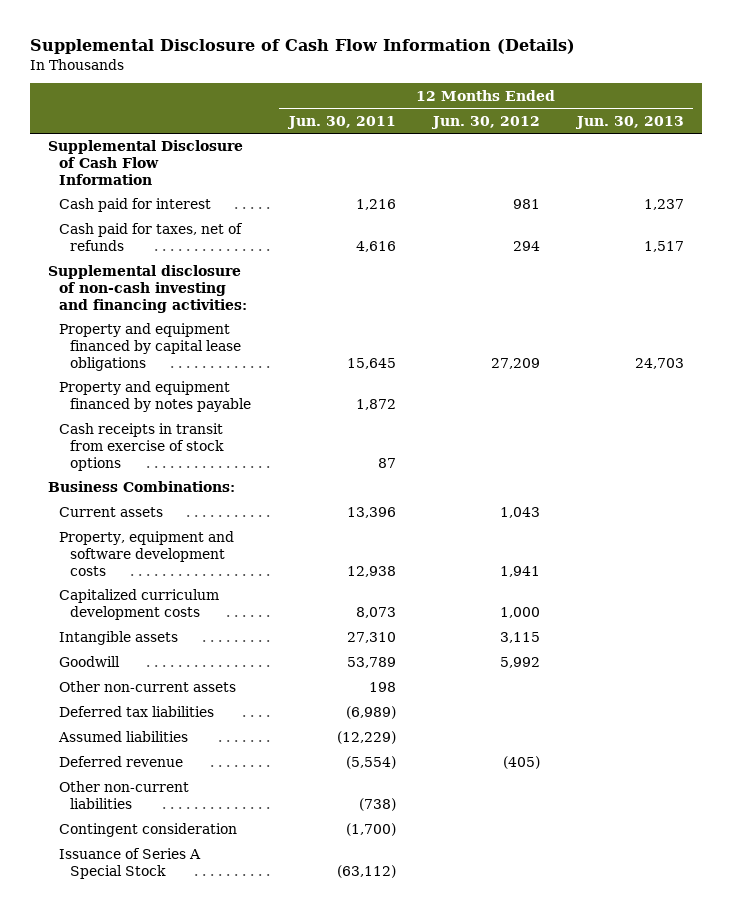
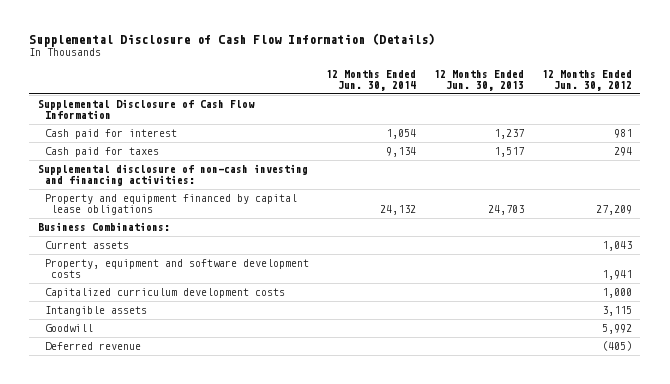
- | 12 Months Ended Jun. 30, 2011 | 12 Months Ended Jun. 30, 2012 | 12 Months Ended Jun. 30, 2013
+ | 12 Months Ended Jun. 30, 2014 | 12 Months Ended Jun. 30, 2013 | 12 Months Ended Jun. 30, 2012
- Cash paid for taxes, net of refunds | 4,616 | 294 | 1,517
+ Cash paid for taxes | 9,134 | 1,517 | 294
- Property and equipment financed by notes payable | 1,872 | |
- Cash receipts in transit from exercise of stock options | 87 | |
- Other non-current assets | 198 | |
- Deferred tax liabilities | (6,989) | |
- Assumed liabilities | (12,229) | |
- Other non-current liabilities | (738) | |
- Contingent consideration | (1,700) | |
- Issuance of Series A Special Stock | (63,112) | |

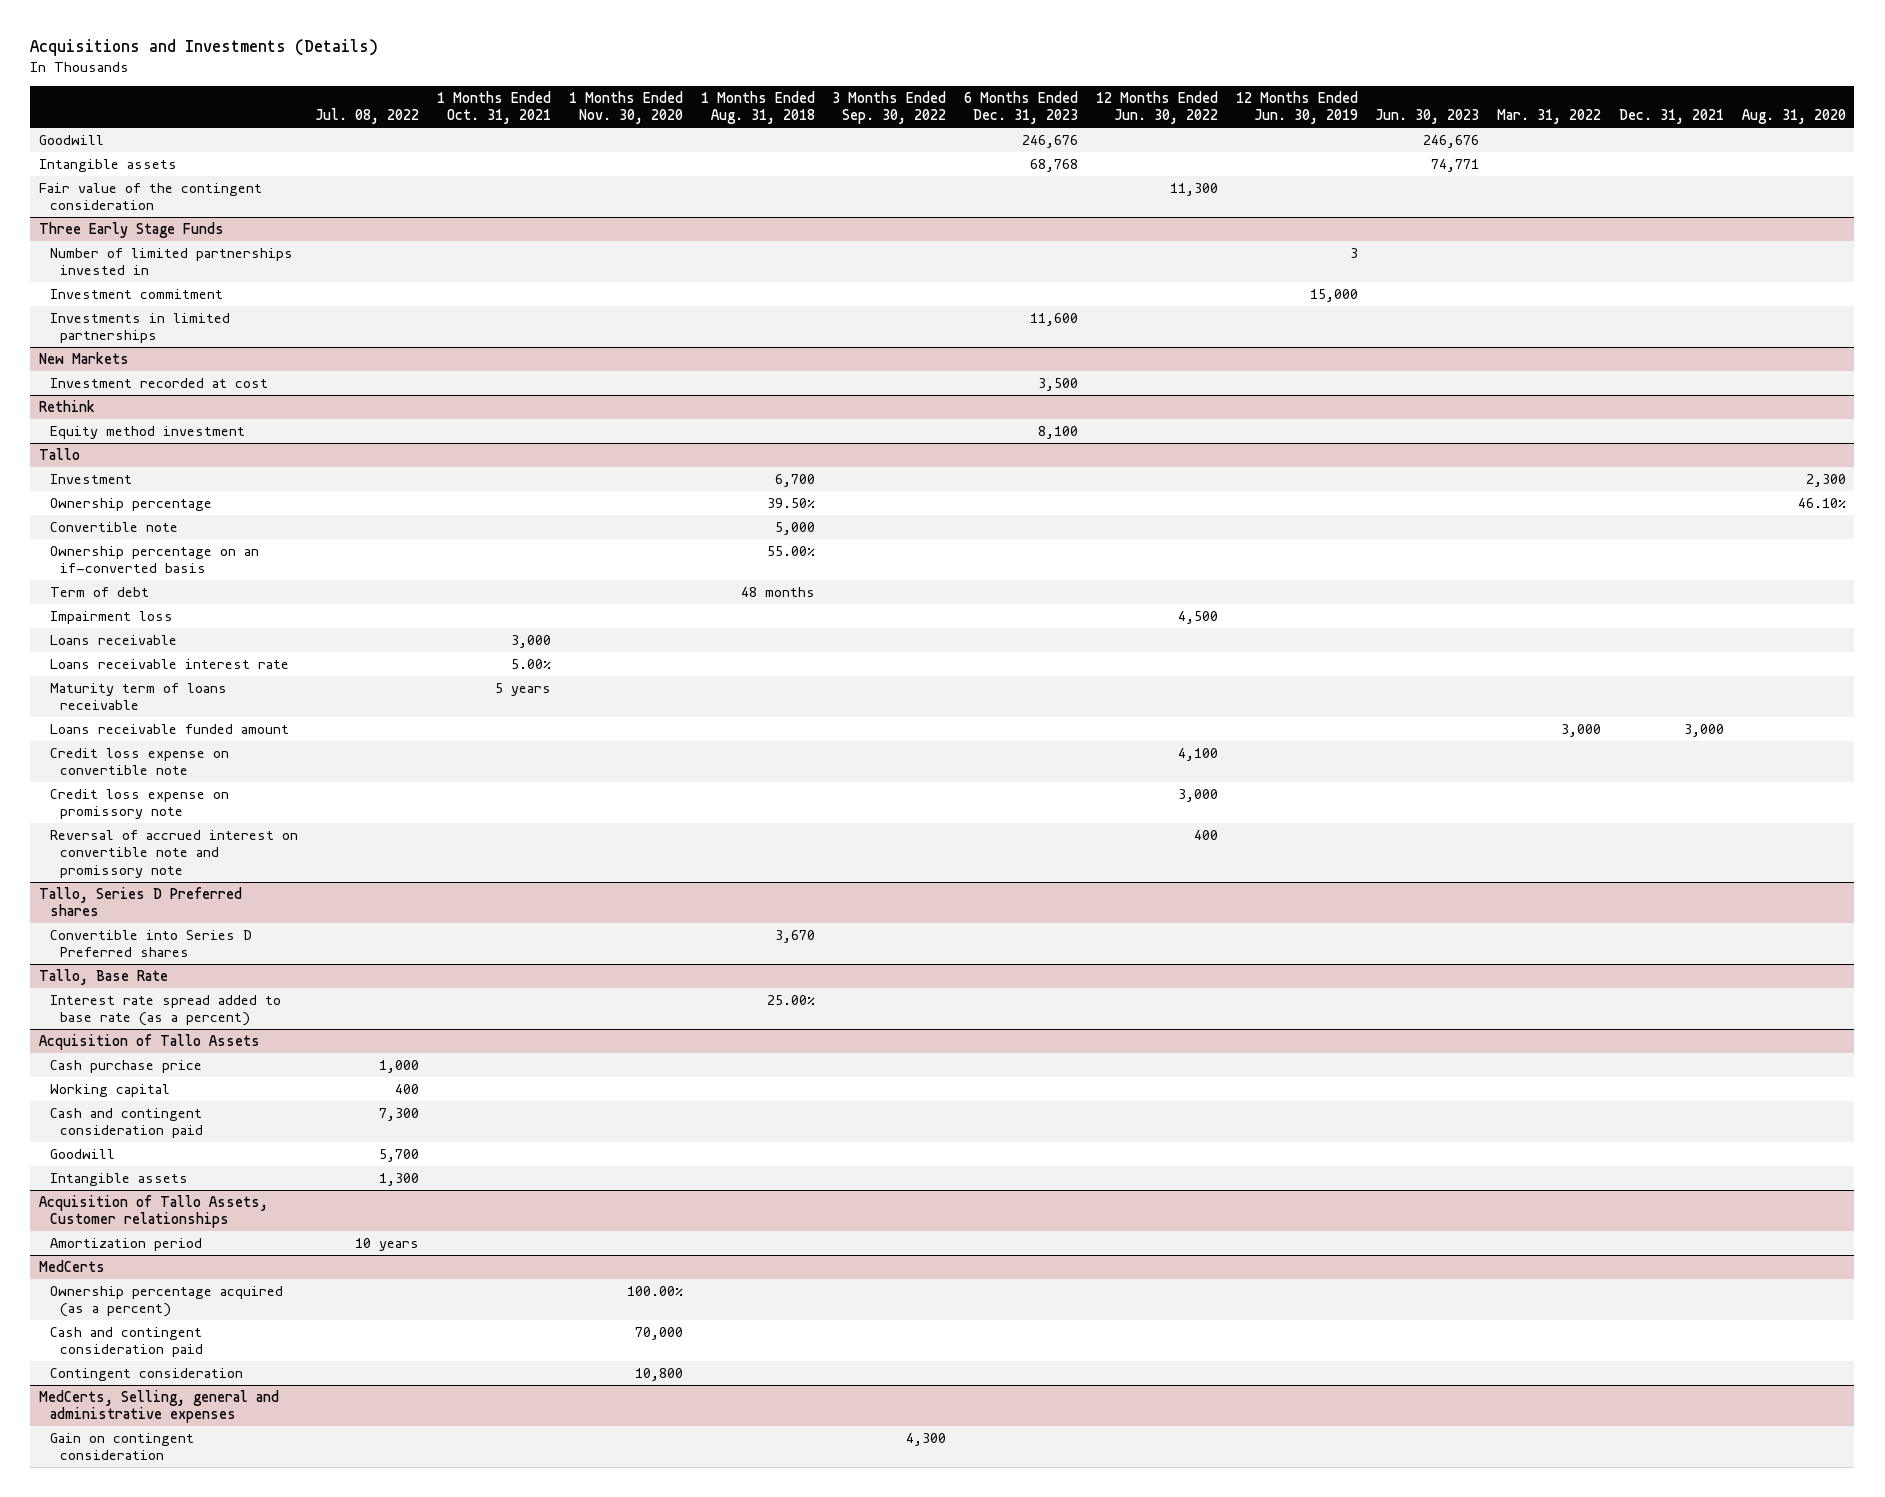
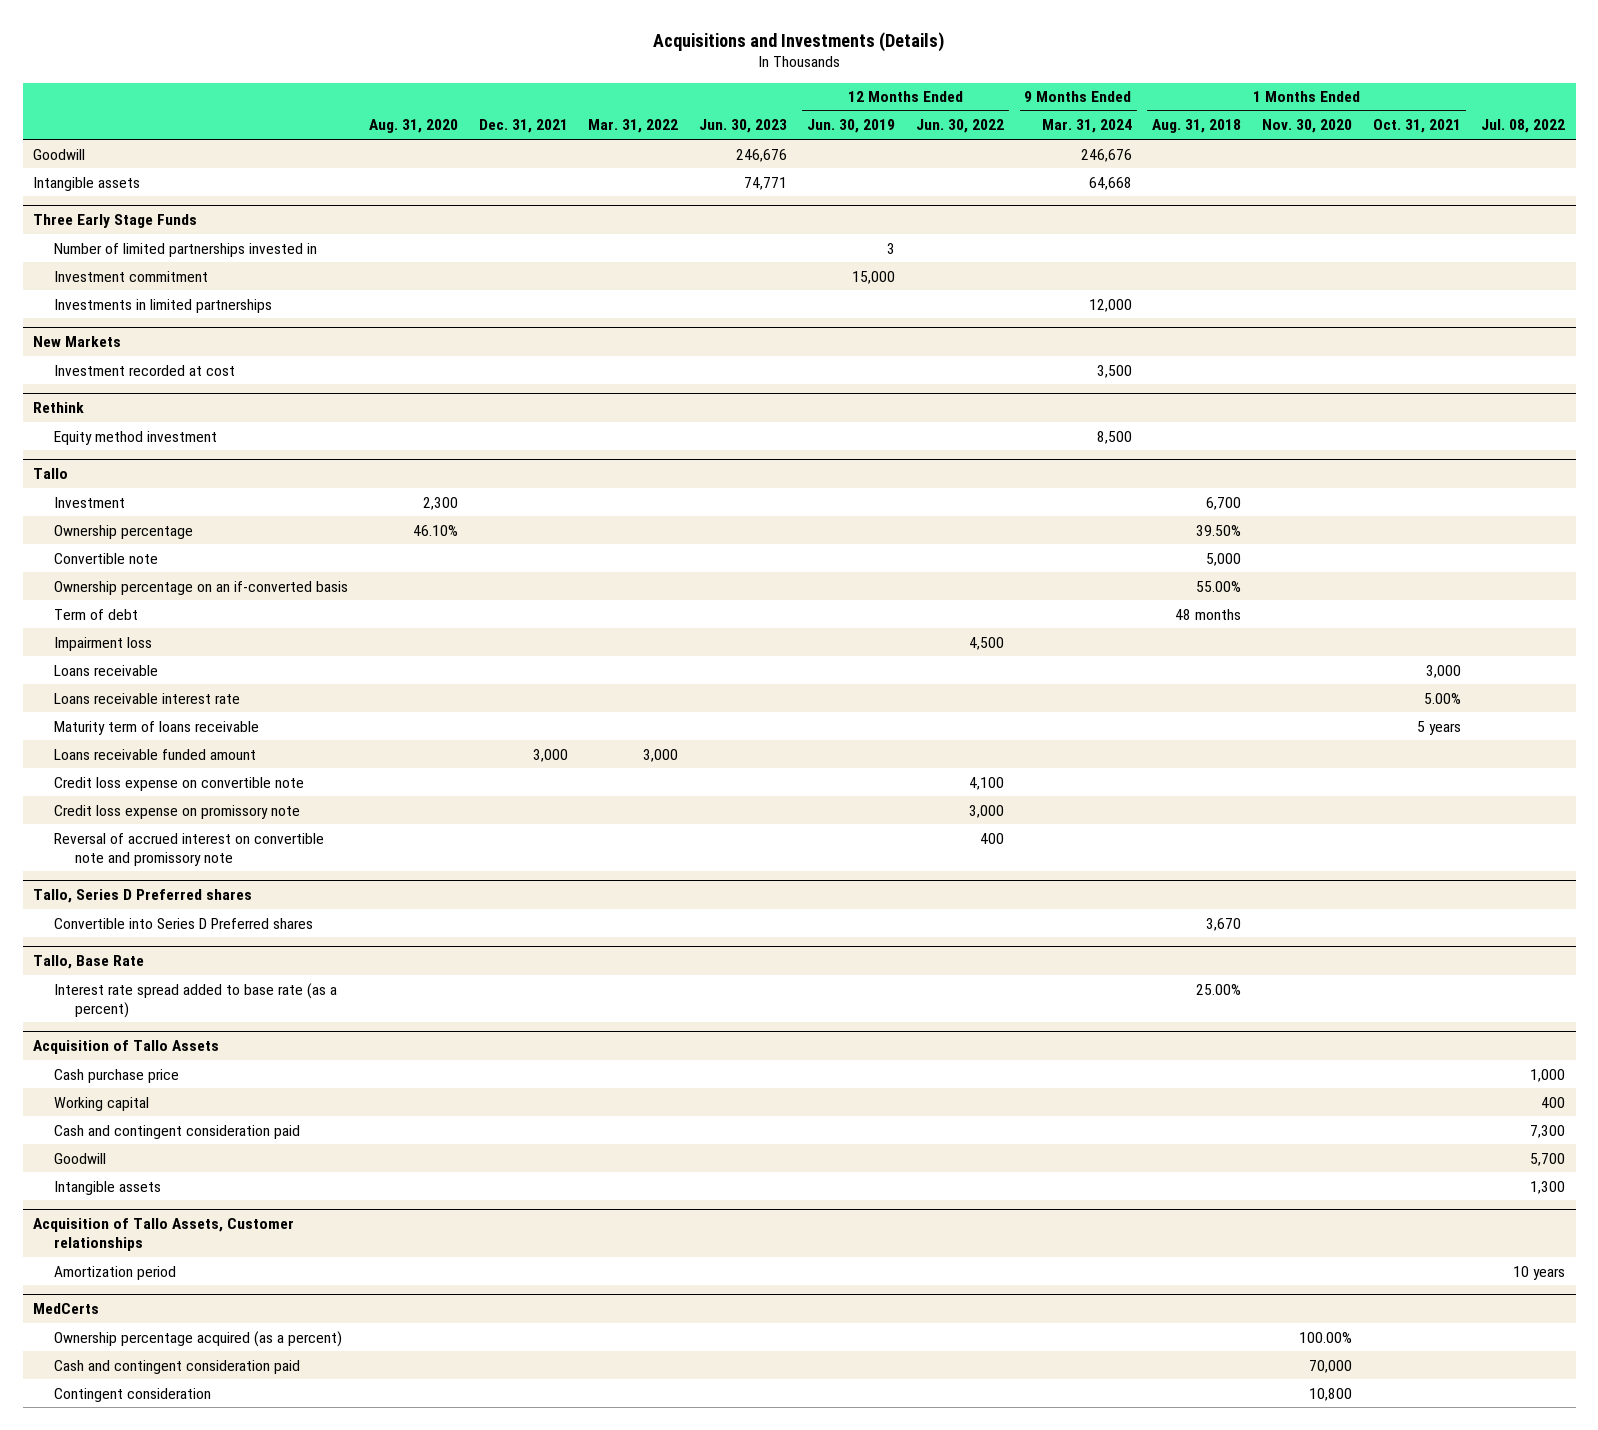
- | Jul. 08, 2022 | 1 Months Ended Oct. 31, 2021 | 1 Months Ended Nov. 30, 2020 | 1 Months Ended Aug. 31, 2018 | 3 Months Ended Sep. 30, 2022 | 6 Months Ended Dec. 31, 2023 | 12 Months Ended Jun. 30, 2022 | 12 Months Ended Jun. 30, 2019 | Jun. 30, 2023 | Mar. 31, 2022 | Dec. 31, 2021 | Aug. 31, 2020
+ | Aug. 31, 2020 | Dec. 31, 2021 | Mar. 31, 2022 | Jun. 30, 2023 | 12 Months Ended Jun. 30, 2019 | 12 Months Ended Jun. 30, 2022 | 9 Months Ended Mar. 31, 2024 | 1 Months Ended Aug. 31, 2018 | 1 Months Ended Nov. 30, 2020 | 1 Months Ended Oct. 31, 2021 | Jul. 08, 2022
- Fair value of the contingent consideration | | | | | | | 11,300 | | | | |
- MedCerts, Selling, general and administrative expenses
- Gain on contingent consideration | | | | | 4,300 | | | | | | |

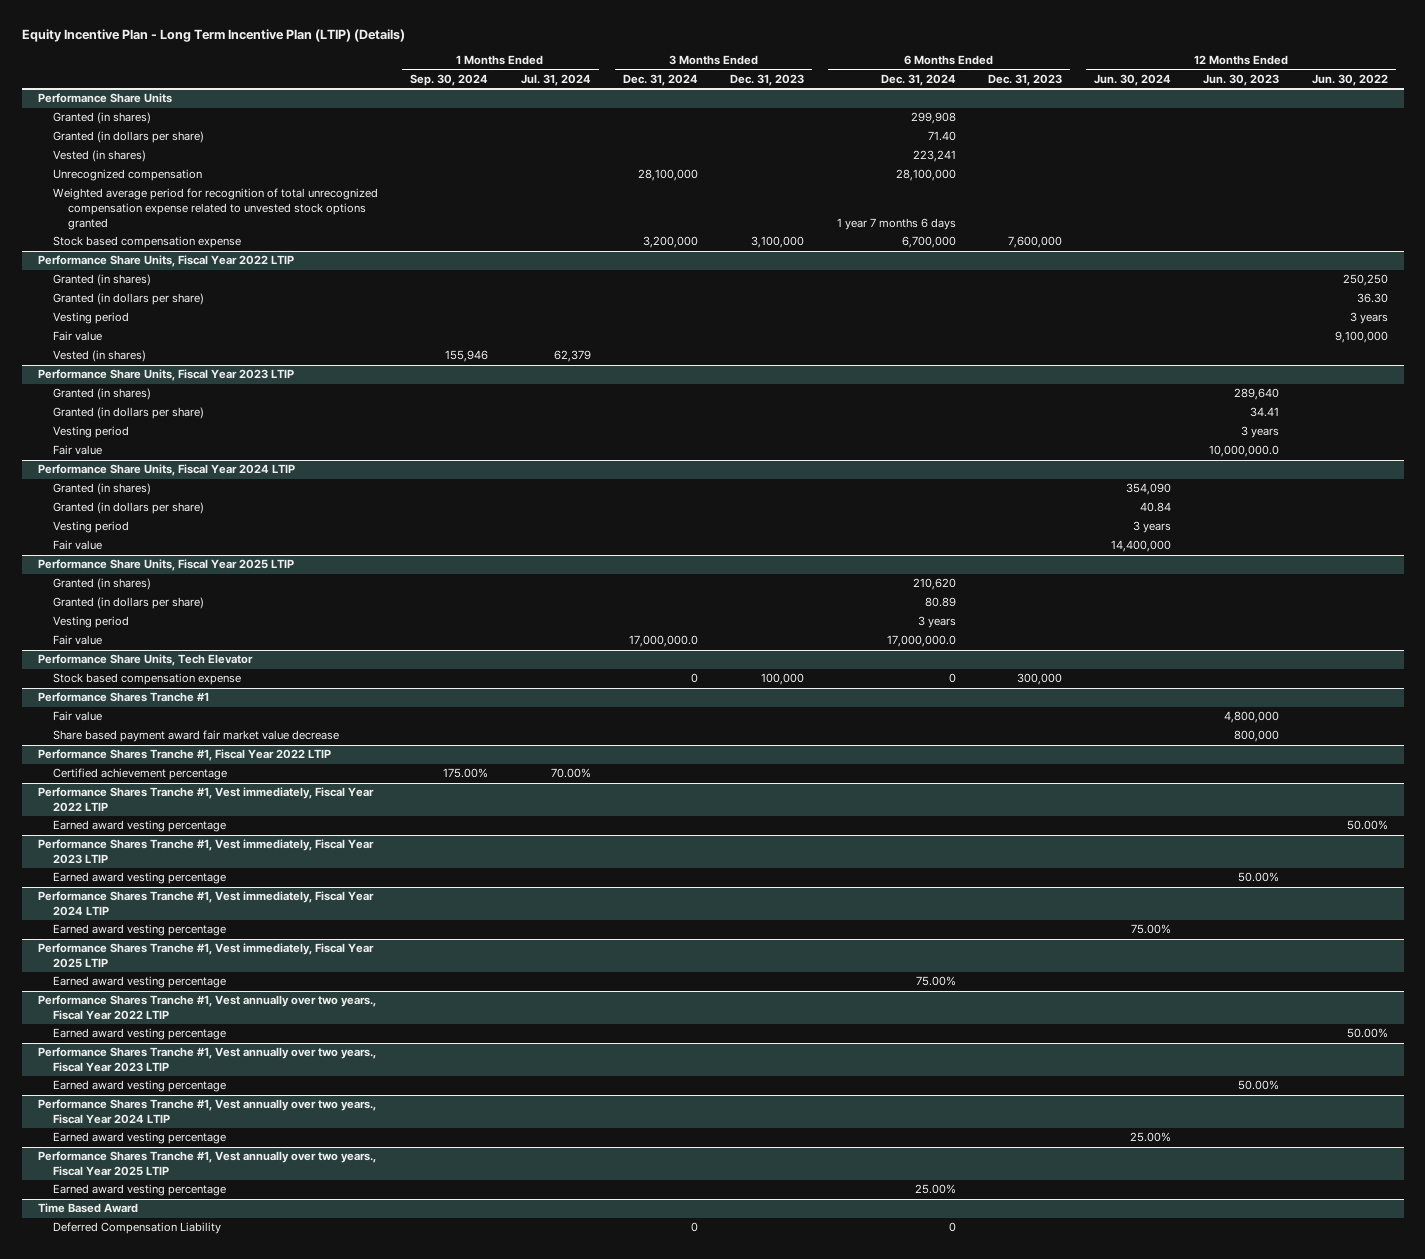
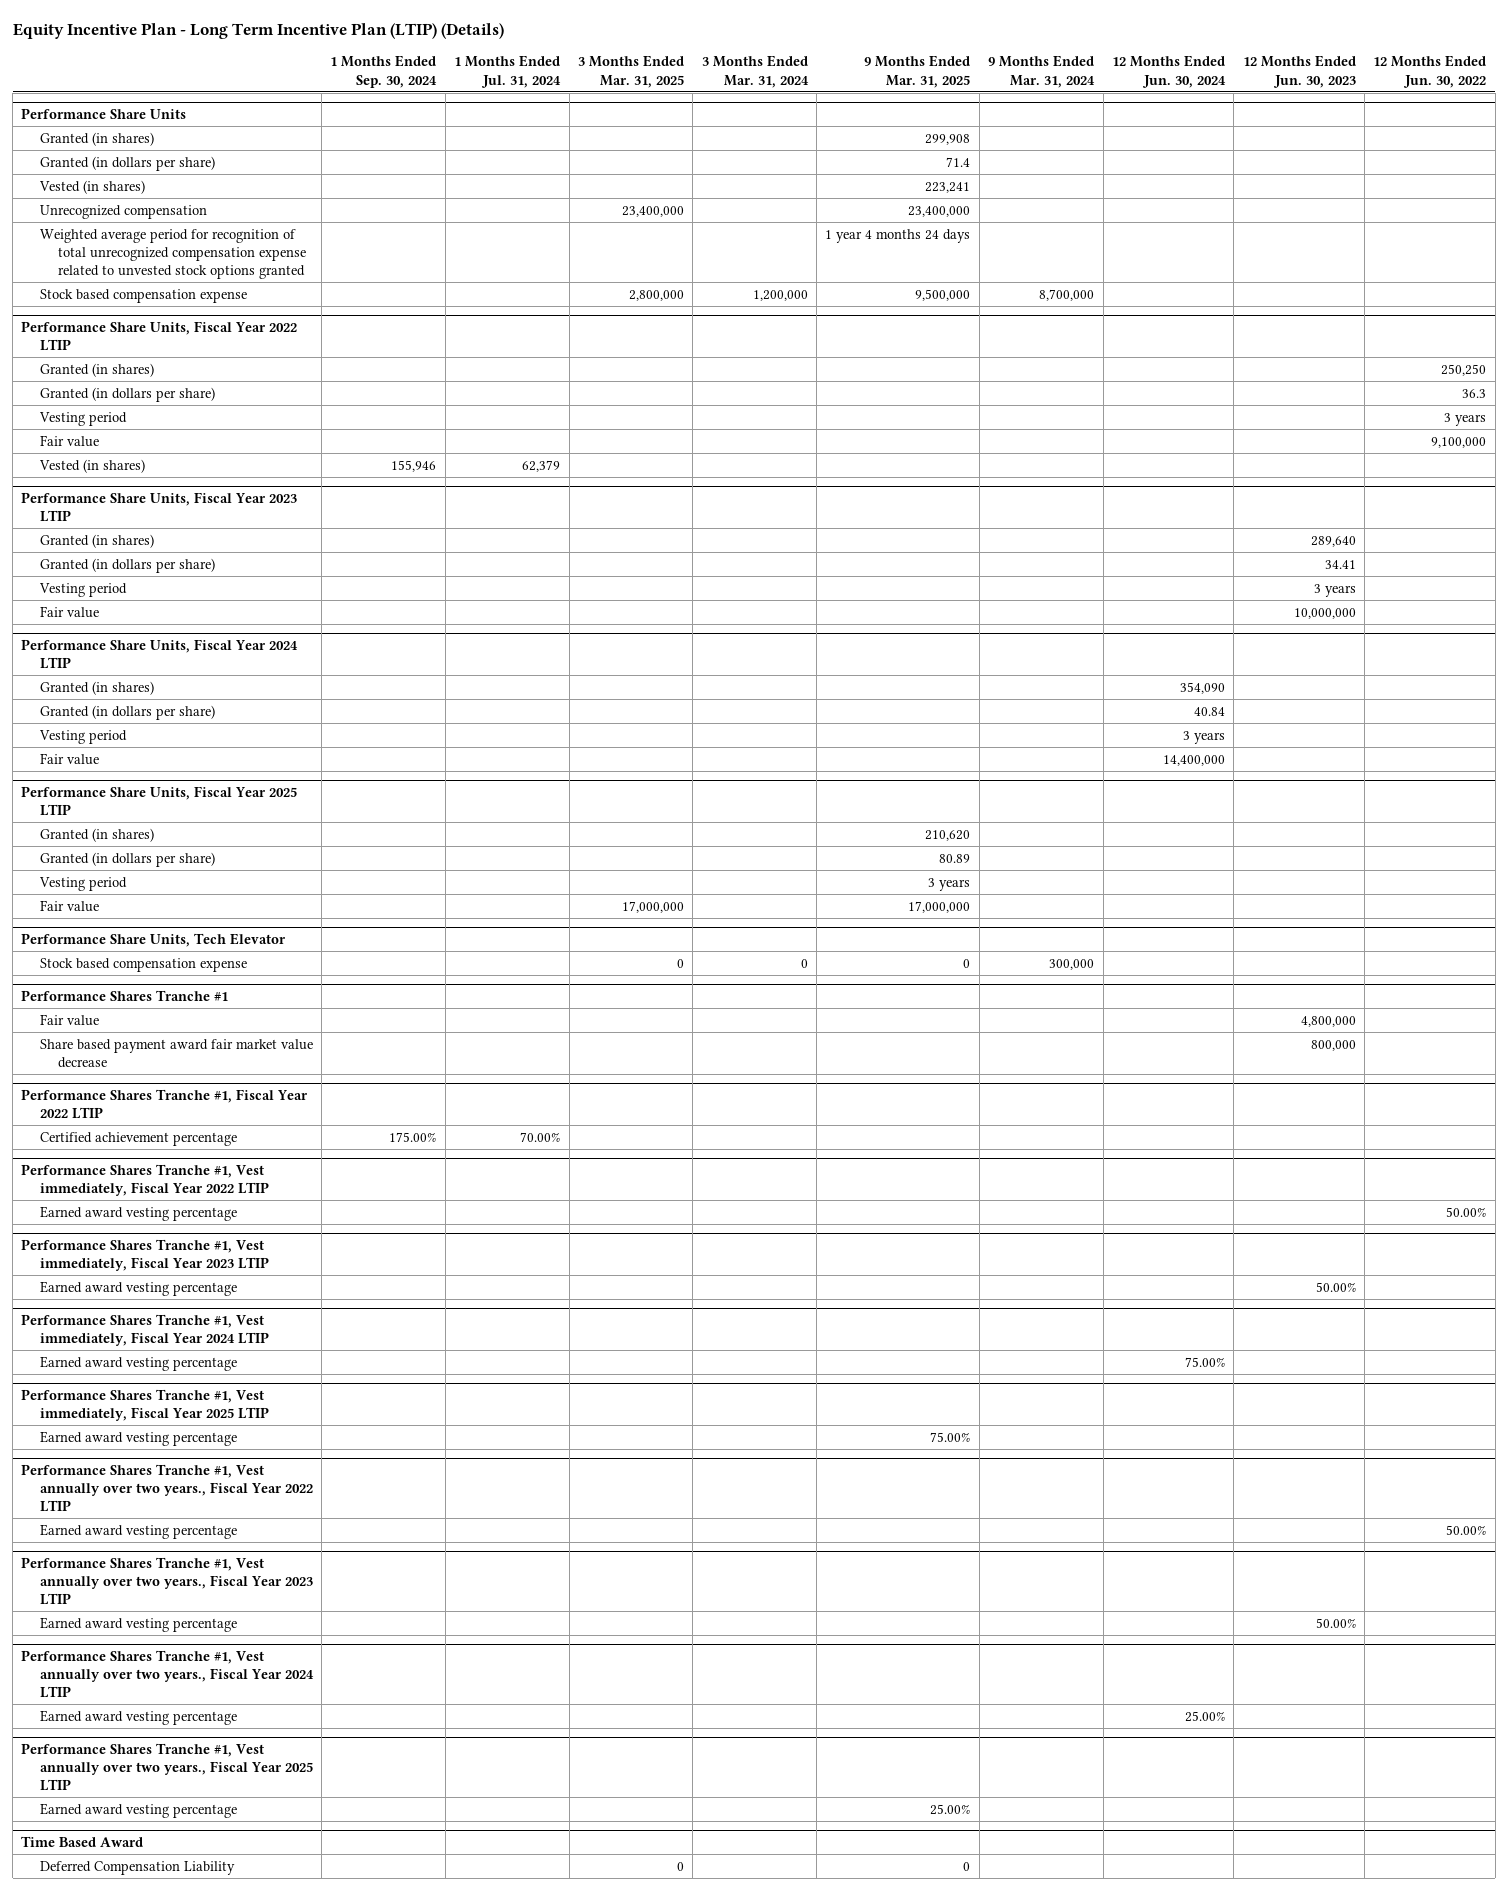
- | 1 Months Ended Sep. 30, 2024 | 1 Months Ended Jul. 31, 2024 | 3 Months Ended Dec. 31, 2024 | 3 Months Ended Dec. 31, 2023 | 6 Months Ended Dec. 31, 2024 | 6 Months Ended Dec. 31, 2023 | 12 Months Ended Jun. 30, 2024 | 12 Months Ended Jun. 30, 2023 | 12 Months Ended Jun. 30, 2022
+ | 1 Months Ended Sep. 30, 2024 | 1 Months Ended Jul. 31, 2024 | 3 Months Ended Mar. 31, 2025 | 3 Months Ended Mar. 31, 2024 | 9 Months Ended Mar. 31, 2025 | 9 Months Ended Mar. 31, 2024 | 12 Months Ended Jun. 30, 2024 | 12 Months Ended Jun. 30, 2023 | 12 Months Ended Jun. 30, 2022
@ Performance Share Units, Fiscal Year 2022 LTIP
- Granted (in dollars per share) | | | | | | | | | 36.30
+ Granted (in dollars per share) | | | | | | | | | 36.3
@ Performance Share Units, Fiscal Year 2023 LTIP
- Fair value | | | | | | | | 10,000,000.0 |
+ Fair value | | | | | | | | 10,000,000 |

